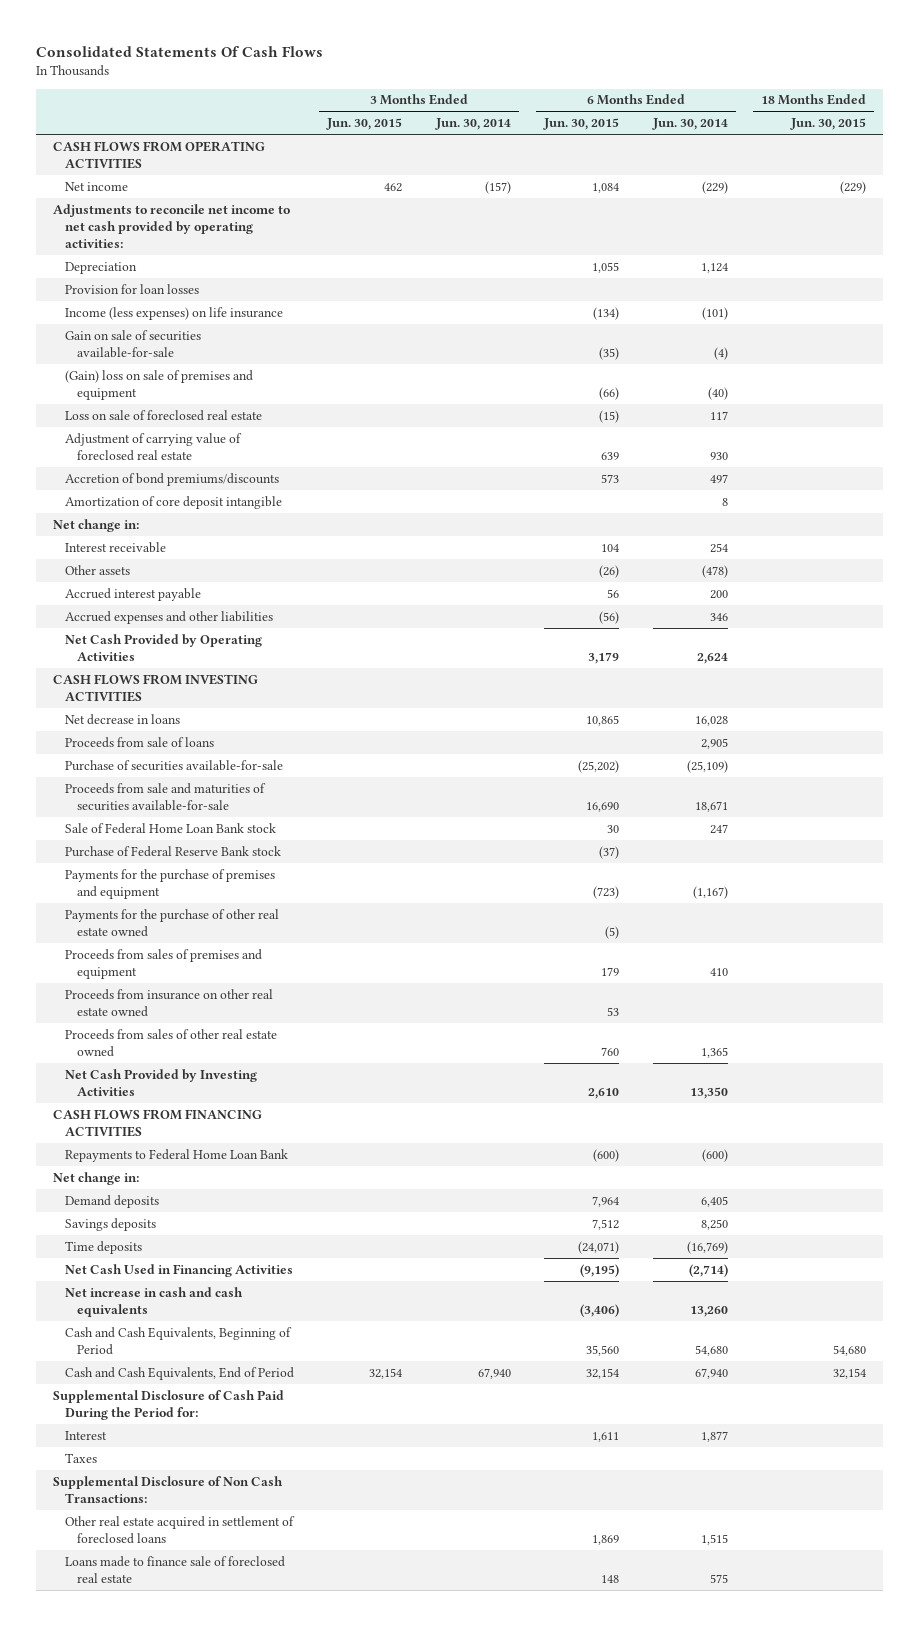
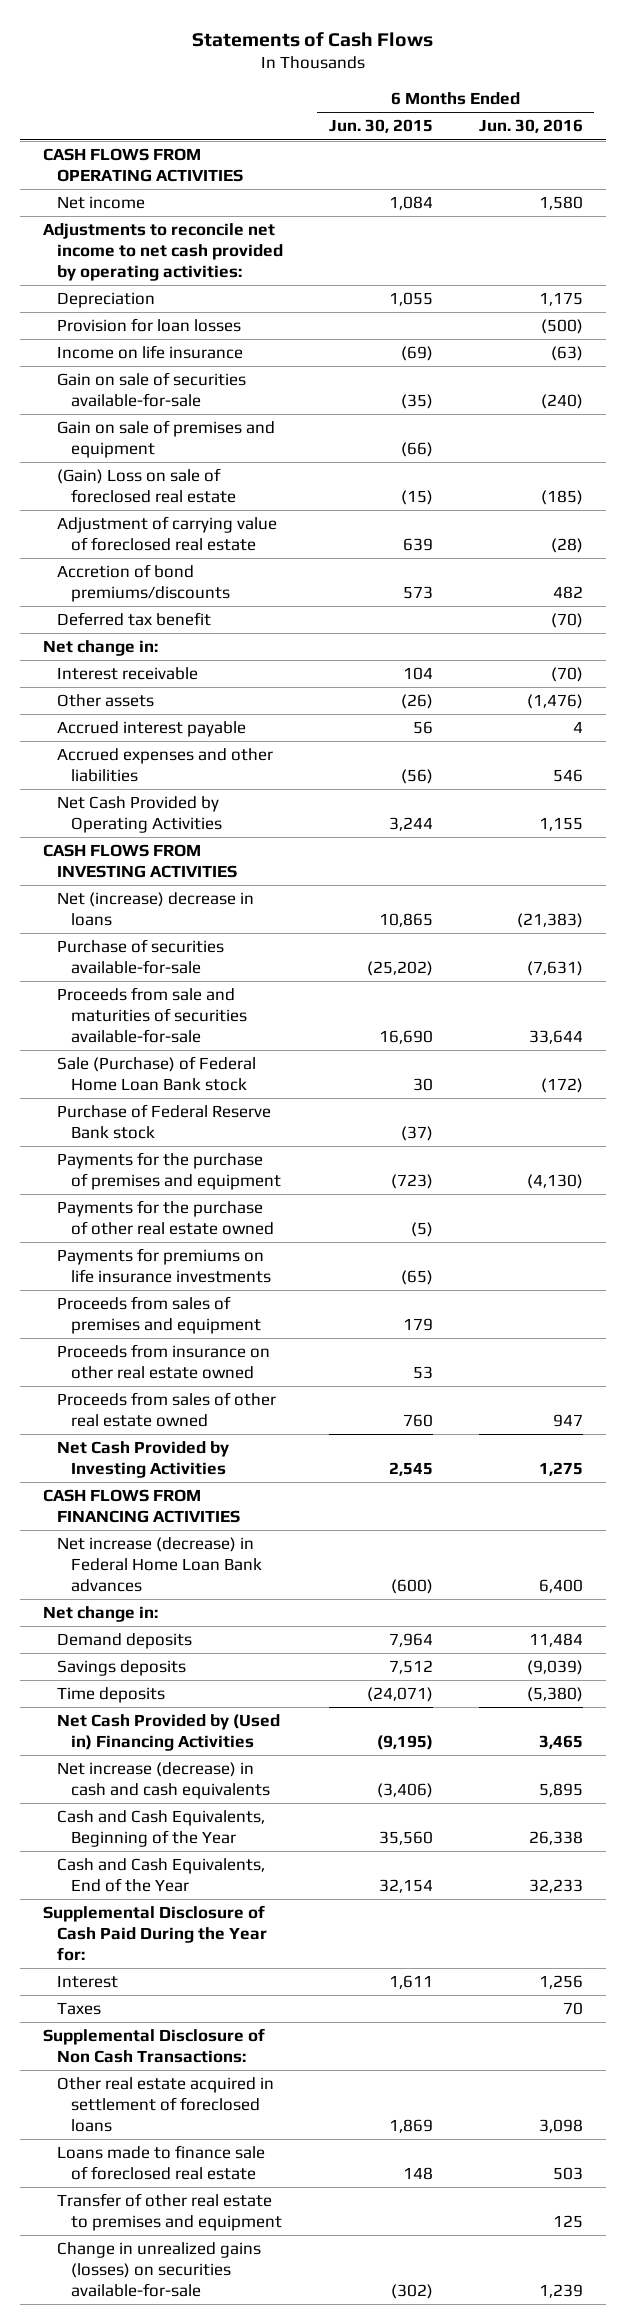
- Consolidated Statements Of Cash Flows
+ Statements of Cash Flows
- | 3 Months Ended Jun. 30, 2015 | 3 Months Ended Jun. 30, 2014 | 6 Months Ended Jun. 30, 2015 | 6 Months Ended Jun. 30, 2014 | 18 Months Ended Jun. 30, 2015
+ | 6 Months Ended Jun. 30, 2015 | 6 Months Ended Jun. 30, 2016
- Income (less expenses) on life insurance | | | (134) | (101) |
+ Income on life insurance | (69) | (63)
- (Gain) loss on sale of premises and equipment | | | (66) | (40) |
- Loss on sale of foreclosed real estate | | | (15) | 117 |
+ Gain on sale of premises and equipment | (66) |
+ (Gain) Loss on sale of foreclosed real estate | (15) | (185)
- Amortization of core deposit intangible | | | | 8 |
+ Deferred tax benefit | | (70)
- Net Cash Provided by Operating Activities | | | 3,179 | 2,624 |
+ Net Cash Provided by Operating Activities | 3,244 | 1,155
- Net decrease in loans | | | 10,865 | 16,028 |
- Proceeds from sale of loans | | | | 2,905 |
+ Net (increase) decrease in loans | 10,865 | (21,383)
- Sale of Federal Home Loan Bank stock | | | 30 | 247 |
+ Sale (Purchase) of Federal Home Loan Bank stock | 30 | (172)
+ Payments for premiums on life insurance investments | (65) |
- Net Cash Provided by Investing Activities | | | 2,610 | 13,350 |
+ Net Cash Provided by Investing Activities | 2,545 | 1,275
- Repayments to Federal Home Loan Bank | | | (600) | (600) |
+ Net increase (decrease) in Federal Home Loan Bank advances | (600) | 6,400
- Net Cash Used in Financing Activities | | | (9,195) | (2,714) |
- Net increase in cash and cash equivalents | | | (3,406) | 13,260 |
- Cash and Cash Equivalents, Beginning of Period | | | 35,560 | 54,680 | 54,680
- Cash and Cash Equivalents, End of Period | 32,154 | 67,940 | 32,154 | 67,940 | 32,154
- Supplemental Disclosure of Cash Paid During the Period for:
+ Net Cash Provided by (Used in) Financing Activities | (9,195) | 3,465
+ Net increase (decrease) in cash and cash equivalents | (3,406) | 5,895
+ Cash and Cash Equivalents, Beginning of the Year | 35,560 | 26,338
+ Cash and Cash Equivalents, End of the Year | 32,154 | 32,233
+ Supplemental Disclosure of Cash Paid During the Year for:
+ Transfer of other real estate to premises and equipment | | 125
+ Change in unrealized gains (losses) on securities available-for-sale | (302) | 1,239

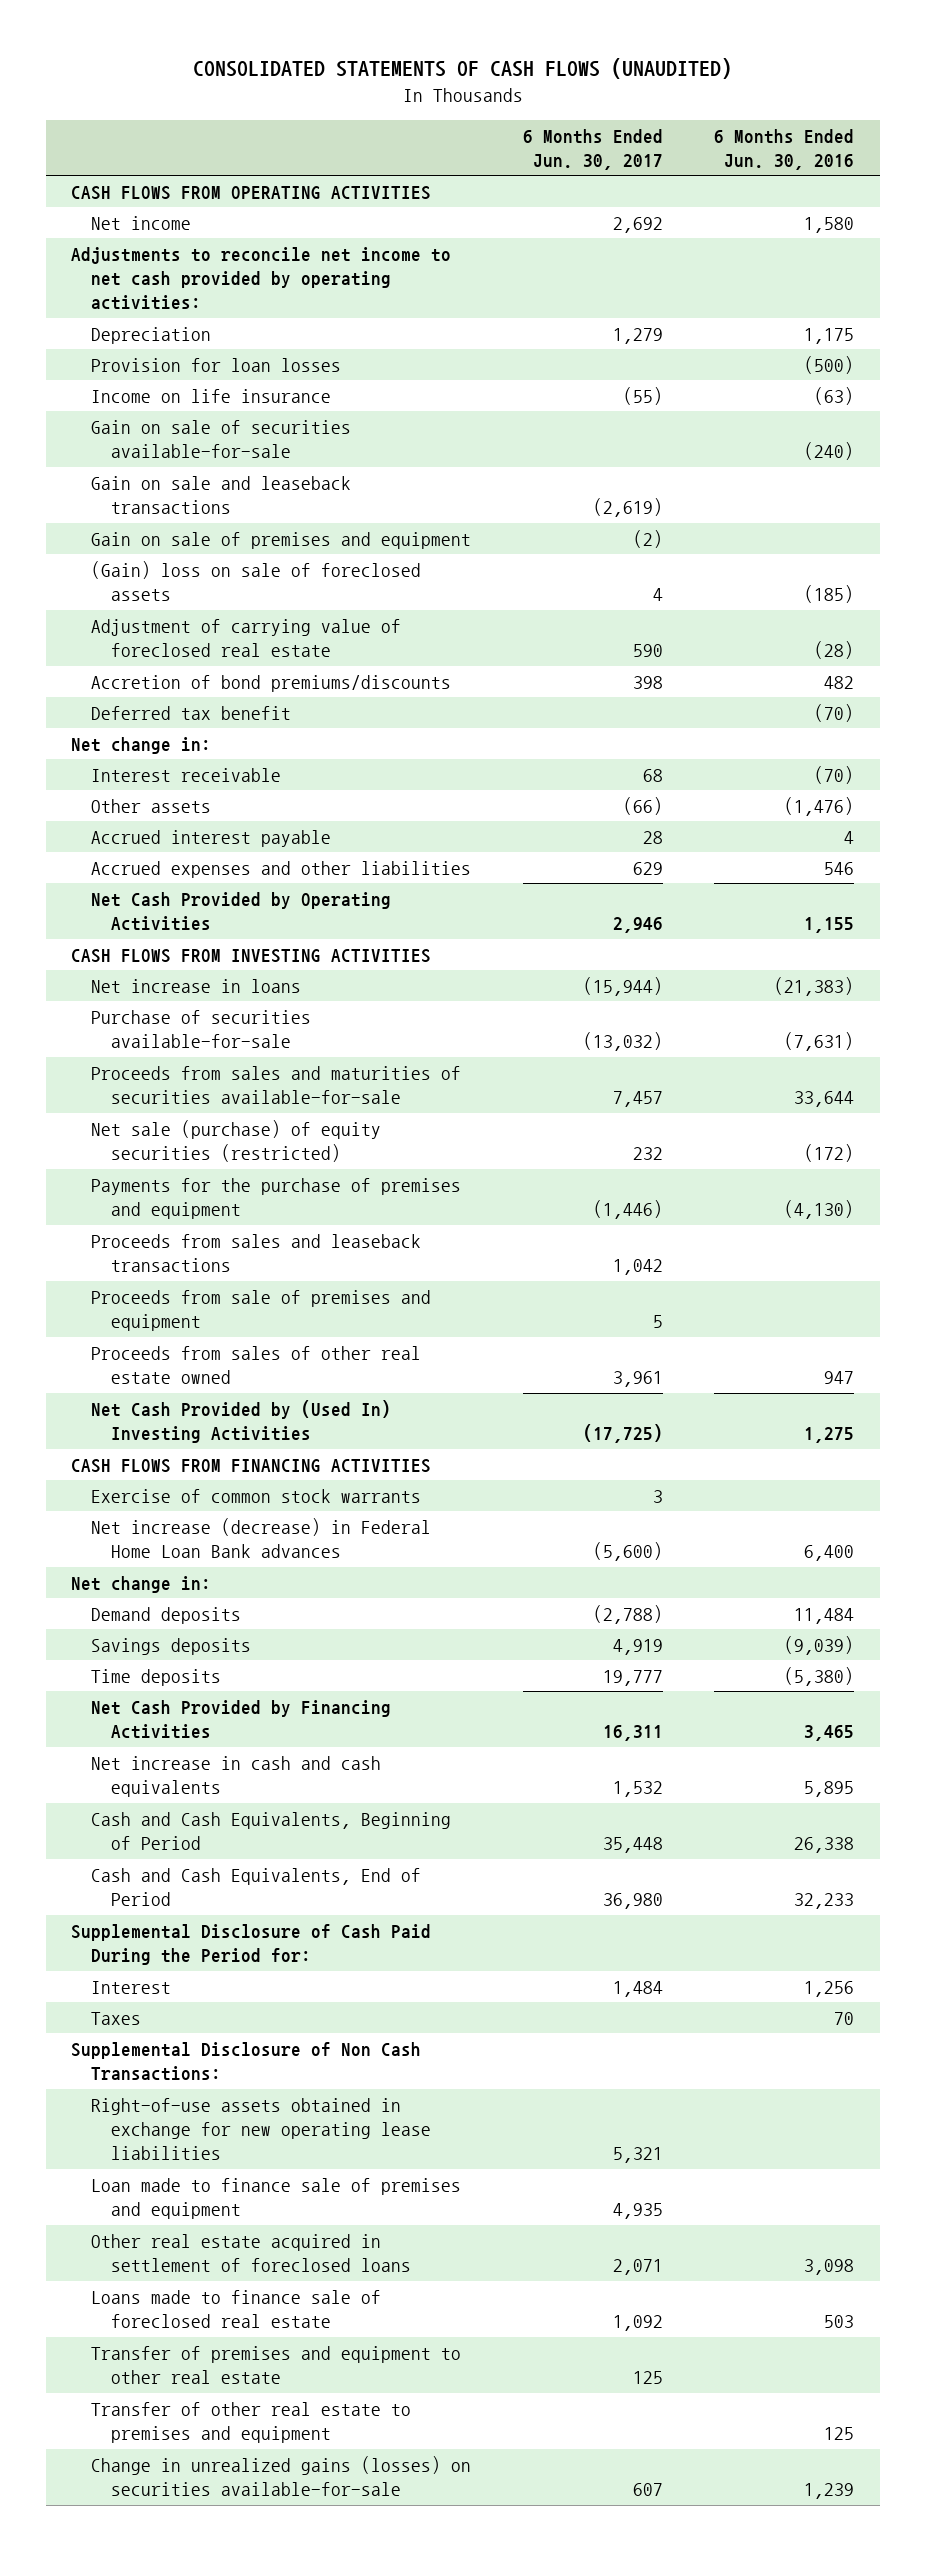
- Statements of Cash Flows
+ CONSOLIDATED STATEMENTS OF CASH FLOWS (UNAUDITED)
- | 6 Months Ended Jun. 30, 2015 | 6 Months Ended Jun. 30, 2016
+ | 6 Months Ended Jun. 30, 2017 | 6 Months Ended Jun. 30, 2016
+ Gain on sale and leaseback transactions | (2,619) |
- (Gain) Loss on sale of foreclosed real estate | (15) | (185)
+ (Gain) loss on sale of foreclosed assets | 4 | (185)
- Net (increase) decrease in loans | 10,865 | (21,383)
+ Net increase in loans | (15,944) | (21,383)
- Proceeds from sale and maturities of securities available-for-sale | 16,690 | 33,644
- Sale (Purchase) of Federal Home Loan Bank stock | 30 | (172)
- Purchase of Federal Reserve Bank stock | (37) |
+ Proceeds from sales and maturities of securities available-for-sale | 7,457 | 33,644
+ Net sale (purchase) of equity securities (restricted) | 232 | (172)
- Payments for the purchase of other real estate owned | (5) |
- Payments for premiums on life insurance investments | (65) |
- Proceeds from sales of premises and equipment | 179 |
- Proceeds from insurance on other real estate owned | 53 |
+ Proceeds from sales and leaseback transactions | 1,042 |
+ Proceeds from sale of premises and equipment | 5 |
- Net Cash Provided by Investing Activities | 2,545 | 1,275
+ Net Cash Provided by (Used In) Investing Activities | (17,725) | 1,275
+ Exercise of common stock warrants | 3 |
- Net Cash Provided by (Used in) Financing Activities | (9,195) | 3,465
- Net increase (decrease) in cash and cash equivalents | (3,406) | 5,895
- Cash and Cash Equivalents, Beginning of the Year | 35,560 | 26,338
- Cash and Cash Equivalents, End of the Year | 32,154 | 32,233
- Supplemental Disclosure of Cash Paid During the Year for:
+ Net Cash Provided by Financing Activities | 16,311 | 3,465
+ Net increase in cash and cash equivalents | 1,532 | 5,895
+ Cash and Cash Equivalents, Beginning of Period | 35,448 | 26,338
+ Cash and Cash Equivalents, End of Period | 36,980 | 32,233
+ Supplemental Disclosure of Cash Paid During the Period for:
+ Right-of-use assets obtained in exchange for new operating lease liabilities | 5,321 |
+ Loan made to finance sale of premises and equipment | 4,935 |
+ Transfer of premises and equipment to other real estate | 125 |

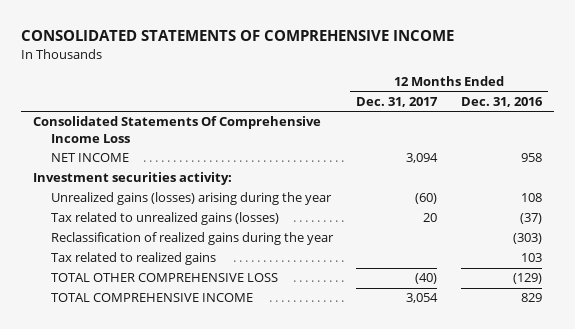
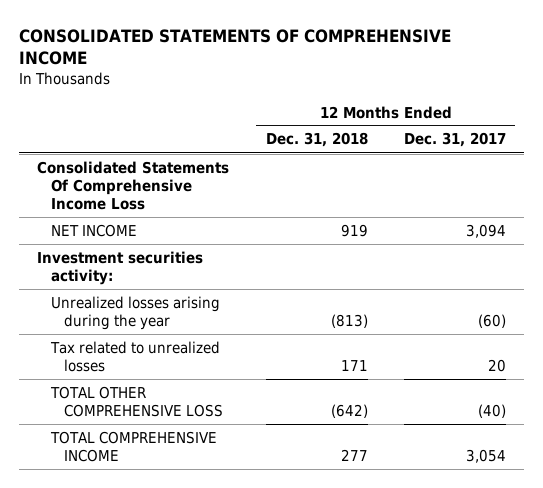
- | 12 Months Ended Dec. 31, 2017 | 12 Months Ended Dec. 31, 2016
+ | 12 Months Ended Dec. 31, 2018 | 12 Months Ended Dec. 31, 2017
- Unrealized gains (losses) arising during the year | (60) | 108
- Tax related to unrealized gains (losses) | 20 | (37)
- Reclassification of realized gains during the year | | (303)
- Tax related to realized gains | | 103
+ Unrealized losses arising during the year | (813) | (60)
+ Tax related to unrealized losses | 171 | 20

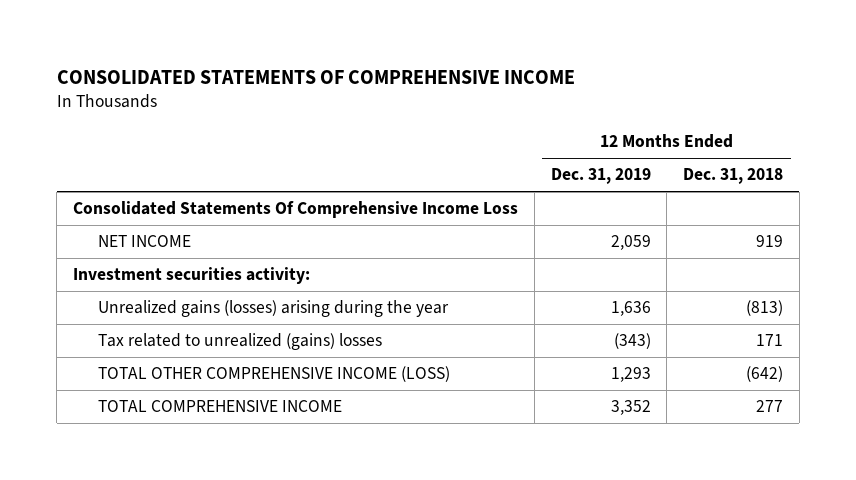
- | 12 Months Ended Dec. 31, 2018 | 12 Months Ended Dec. 31, 2017
+ | 12 Months Ended Dec. 31, 2019 | 12 Months Ended Dec. 31, 2018
- Unrealized losses arising during the year | (813) | (60)
- Tax related to unrealized losses | 171 | 20
- TOTAL OTHER COMPREHENSIVE LOSS | (642) | (40)
+ Unrealized gains (losses) arising during the year | 1,636 | (813)
+ Tax related to unrealized (gains) losses | (343) | 171
+ TOTAL OTHER COMPREHENSIVE INCOME (LOSS) | 1,293 | (642)

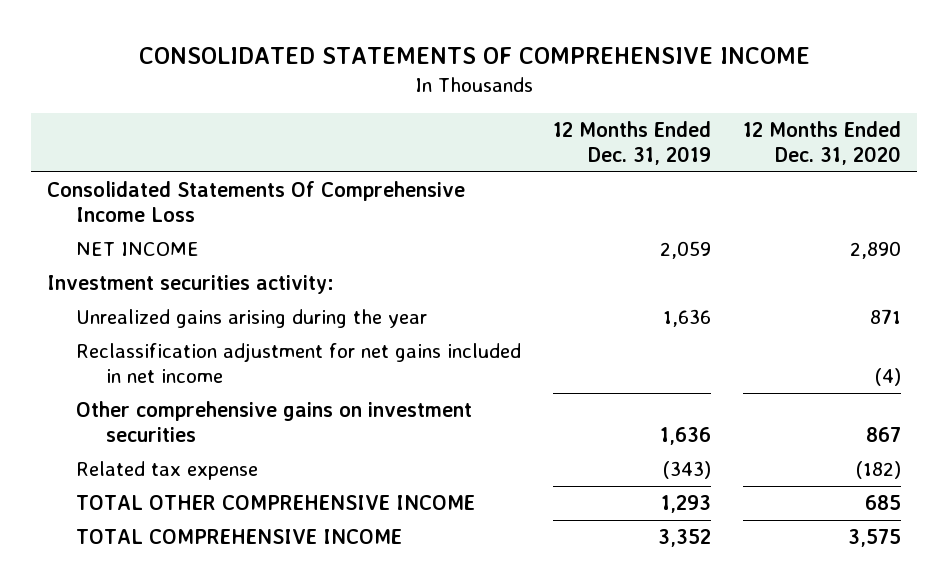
- | 12 Months Ended Dec. 31, 2019 | 12 Months Ended Dec. 31, 2018
+ | 12 Months Ended Dec. 31, 2019 | 12 Months Ended Dec. 31, 2020
- Unrealized gains (losses) arising during the year | 1,636 | (813)
- Tax related to unrealized (gains) losses | (343) | 171
- TOTAL OTHER COMPREHENSIVE INCOME (LOSS) | 1,293 | (642)
+ Unrealized gains arising during the year | 1,636 | 871
+ Reclassification adjustment for net gains included in net income | | (4)
+ Other comprehensive gains on investment securities | 1,636 | 867
+ Related tax expense | (343) | (182)
+ TOTAL OTHER COMPREHENSIVE INCOME | 1,293 | 685

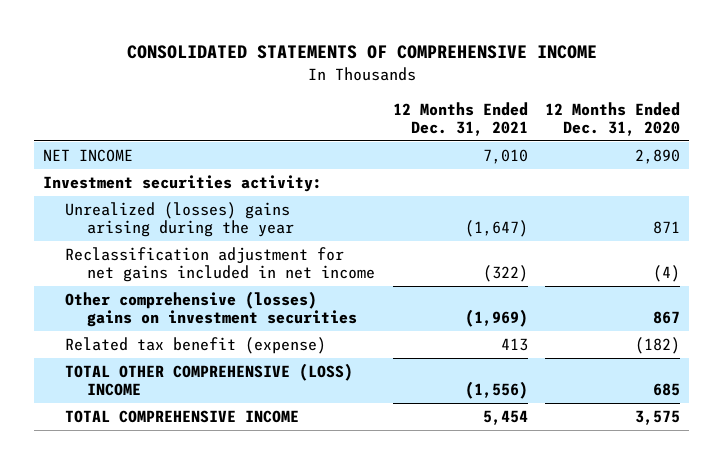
- | 12 Months Ended Dec. 31, 2019 | 12 Months Ended Dec. 31, 2020
+ | 12 Months Ended Dec. 31, 2021 | 12 Months Ended Dec. 31, 2020
- Consolidated Statements Of Comprehensive Income Loss
- Unrealized gains arising during the year | 1,636 | 871
+ Unrealized (losses) gains arising during the year | (1,647) | 871
- Other comprehensive gains on investment securities | 1,636 | 867
- Related tax expense | (343) | (182)
- TOTAL OTHER COMPREHENSIVE INCOME | 1,293 | 685
+ Other comprehensive (losses) gains on investment securities | (1,969) | 867
+ Related tax benefit (expense) | 413 | (182)
+ TOTAL OTHER COMPREHENSIVE (LOSS) INCOME | (1,556) | 685

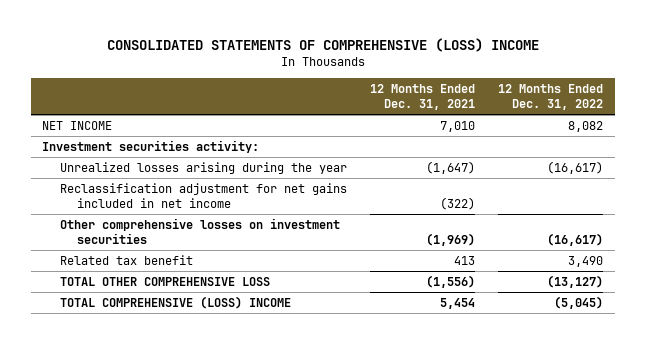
- CONSOLIDATED STATEMENTS OF COMPREHENSIVE INCOME
+ CONSOLIDATED STATEMENTS OF COMPREHENSIVE (LOSS) INCOME
- | 12 Months Ended Dec. 31, 2021 | 12 Months Ended Dec. 31, 2020
+ | 12 Months Ended Dec. 31, 2021 | 12 Months Ended Dec. 31, 2022
- Unrealized (losses) gains arising during the year | (1,647) | 871
+ Unrealized losses arising during the year | (1,647) | (16,617)
- Other comprehensive (losses) gains on investment securities | (1,969) | 867
- Related tax benefit (expense) | 413 | (182)
- TOTAL OTHER COMPREHENSIVE (LOSS) INCOME | (1,556) | 685
- TOTAL COMPREHENSIVE INCOME | 5,454 | 3,575
+ Other comprehensive losses on investment securities | (1,969) | (16,617)
+ Related tax benefit | 413 | 3,490
+ TOTAL OTHER COMPREHENSIVE LOSS | (1,556) | (13,127)
+ TOTAL COMPREHENSIVE (LOSS) INCOME | 5,454 | (5,045)

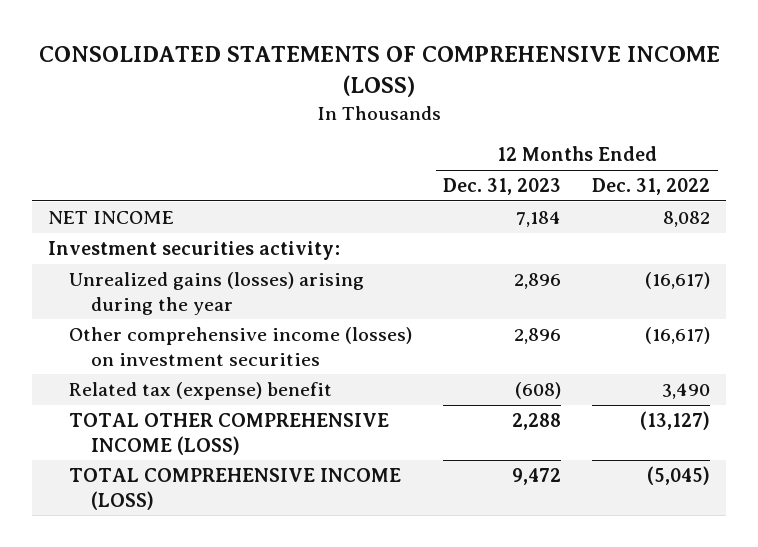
- CONSOLIDATED STATEMENTS OF COMPREHENSIVE (LOSS) INCOME
+ CONSOLIDATED STATEMENTS OF COMPREHENSIVE INCOME (LOSS)
- | 12 Months Ended Dec. 31, 2021 | 12 Months Ended Dec. 31, 2022
+ | 12 Months Ended Dec. 31, 2023 | 12 Months Ended Dec. 31, 2022
- Unrealized losses arising during the year | (1,647) | (16,617)
- Reclassification adjustment for net gains included in net income | (322) |
- Other comprehensive losses on investment securities | (1,969) | (16,617)
- Related tax benefit | 413 | 3,490
- TOTAL OTHER COMPREHENSIVE LOSS | (1,556) | (13,127)
- TOTAL COMPREHENSIVE (LOSS) INCOME | 5,454 | (5,045)
+ Unrealized gains (losses) arising during the year | 2,896 | (16,617)
+ Other comprehensive income (losses) on investment securities | 2,896 | (16,617)
+ Related tax (expense) benefit | (608) | 3,490
+ TOTAL OTHER COMPREHENSIVE INCOME (LOSS) | 2,288 | (13,127)
+ TOTAL COMPREHENSIVE INCOME (LOSS) | 9,472 | (5,045)

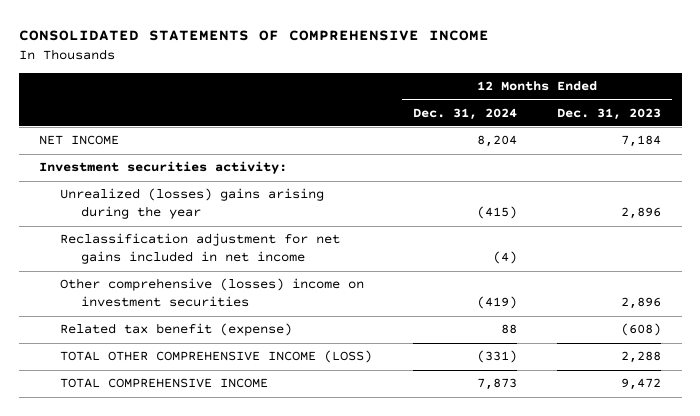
- CONSOLIDATED STATEMENTS OF COMPREHENSIVE INCOME (LOSS)
+ CONSOLIDATED STATEMENTS OF COMPREHENSIVE INCOME
- | 12 Months Ended Dec. 31, 2023 | 12 Months Ended Dec. 31, 2022
+ | 12 Months Ended Dec. 31, 2024 | 12 Months Ended Dec. 31, 2023
- Unrealized gains (losses) arising during the year | 2,896 | (16,617)
- Other comprehensive income (losses) on investment securities | 2,896 | (16,617)
- Related tax (expense) benefit | (608) | 3,490
+ Unrealized (losses) gains arising during the year | (415) | 2,896
+ Reclassification adjustment for net gains included in net income | (4) |
+ Other comprehensive (losses) income on investment securities | (419) | 2,896
+ Related tax benefit (expense) | 88 | (608)
- TOTAL COMPREHENSIVE INCOME (LOSS) | 9,472 | (5,045)
+ TOTAL COMPREHENSIVE INCOME | 7,873 | 9,472

